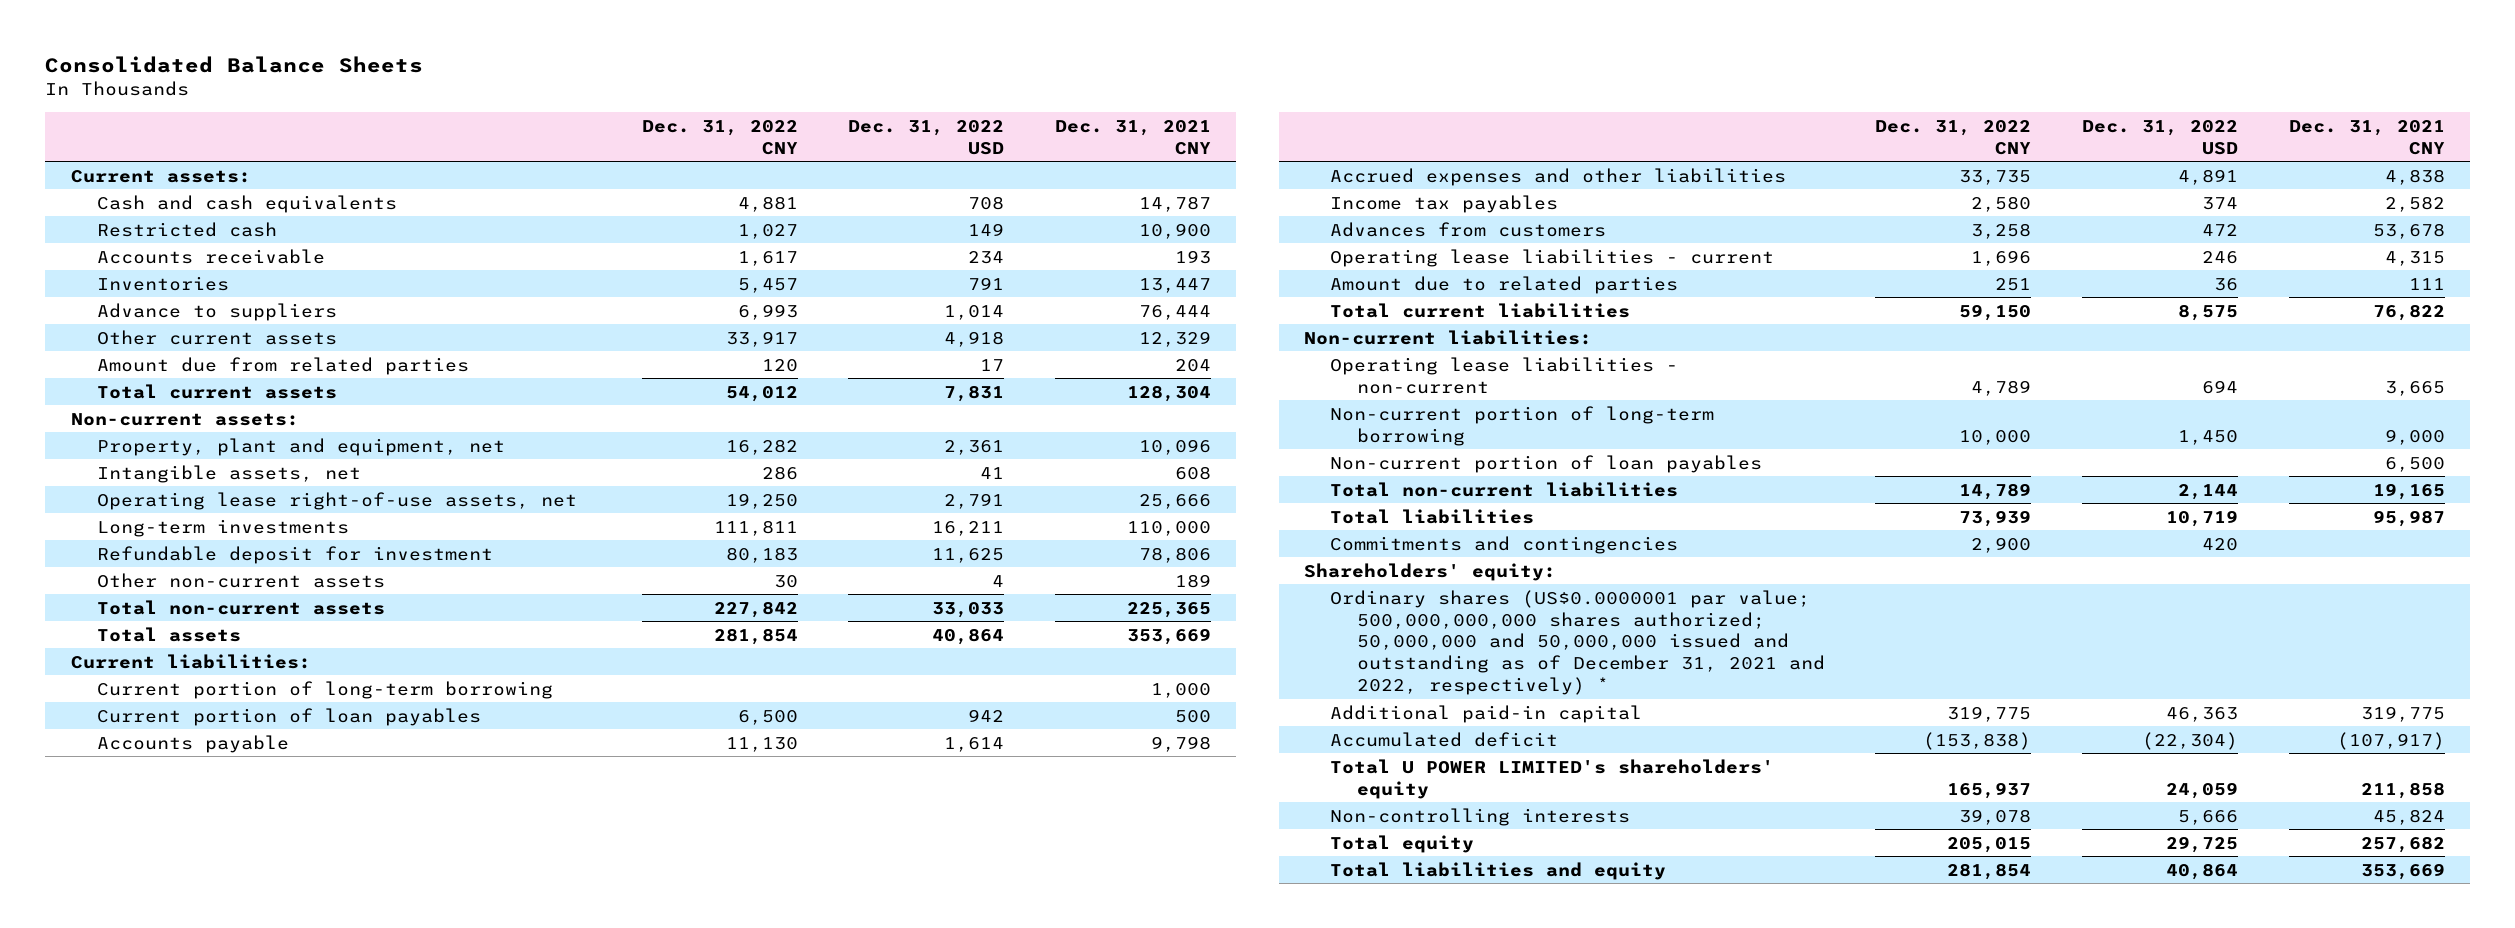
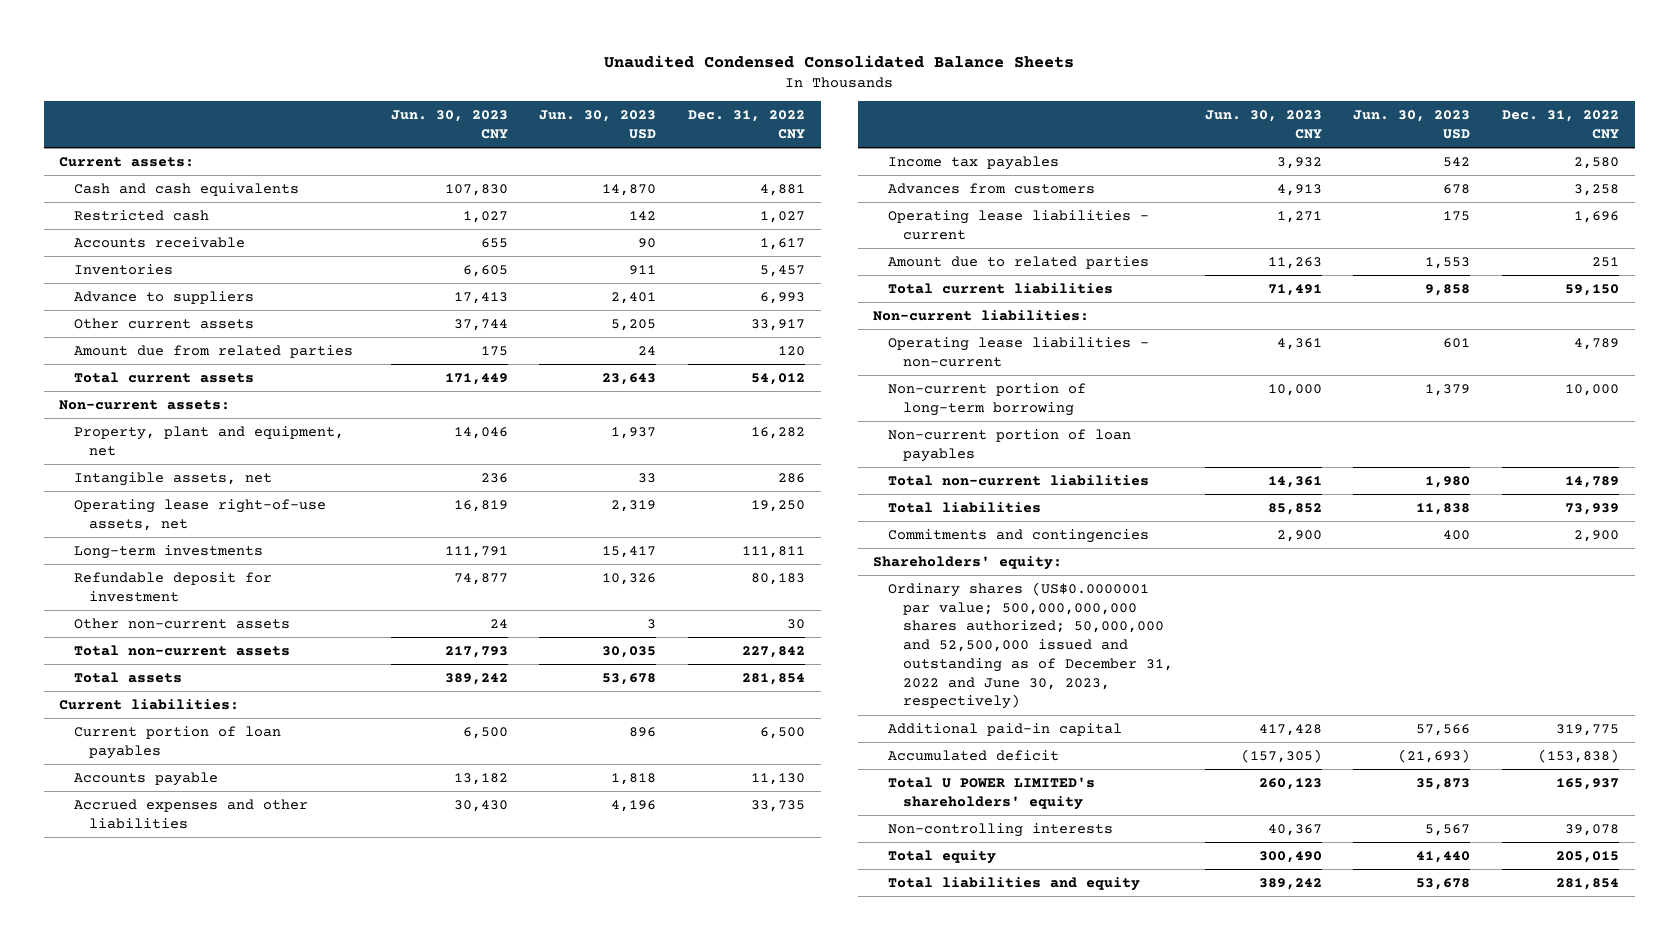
- Consolidated Balance Sheets
+ Unaudited Condensed Consolidated Balance Sheets
- | Dec. 31, 2022 CNY | Dec. 31, 2022 USD | Dec. 31, 2021 CNY
+ | Jun. 30, 2023 CNY | Jun. 30, 2023 USD | Dec. 31, 2022 CNY
- Current portion of long-term borrowing | | | 1,000
- Ordinary shares (US$0.0000001 par value; 500,000,000,000 shares authorized; 50,000,000 and 50,000,000 issued and outstanding as of December 31, 2021 and 2022, respectively) *
+ Ordinary shares (US$0.0000001 par value; 500,000,000,000 shares authorized; 50,000,000 and 52,500,000 issued and outstanding as of December 31, 2022 and June 30, 2023, respectively)

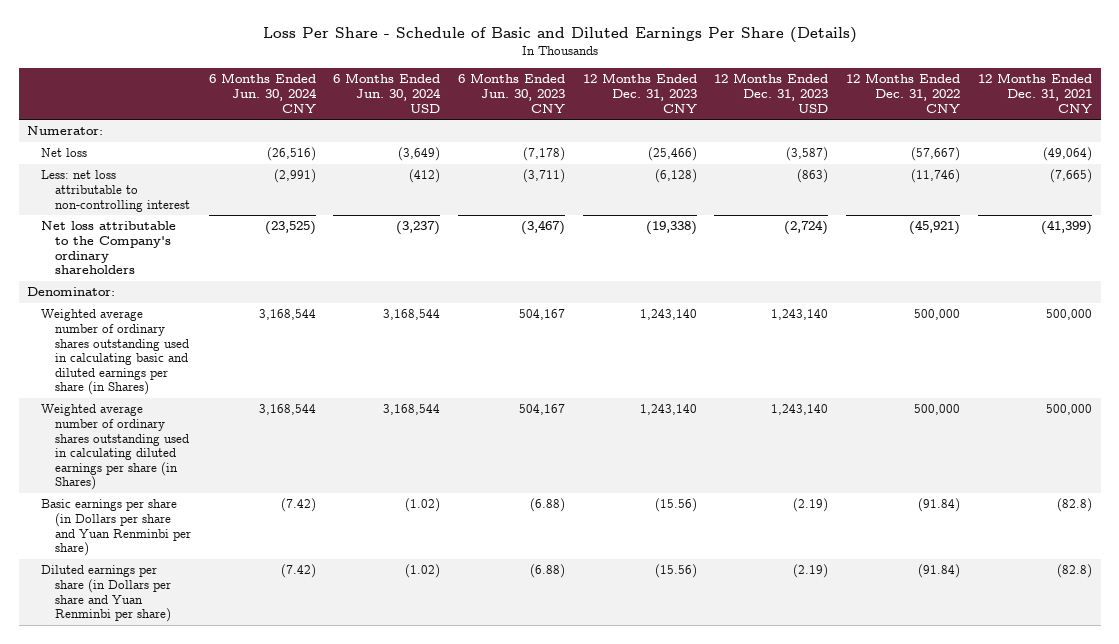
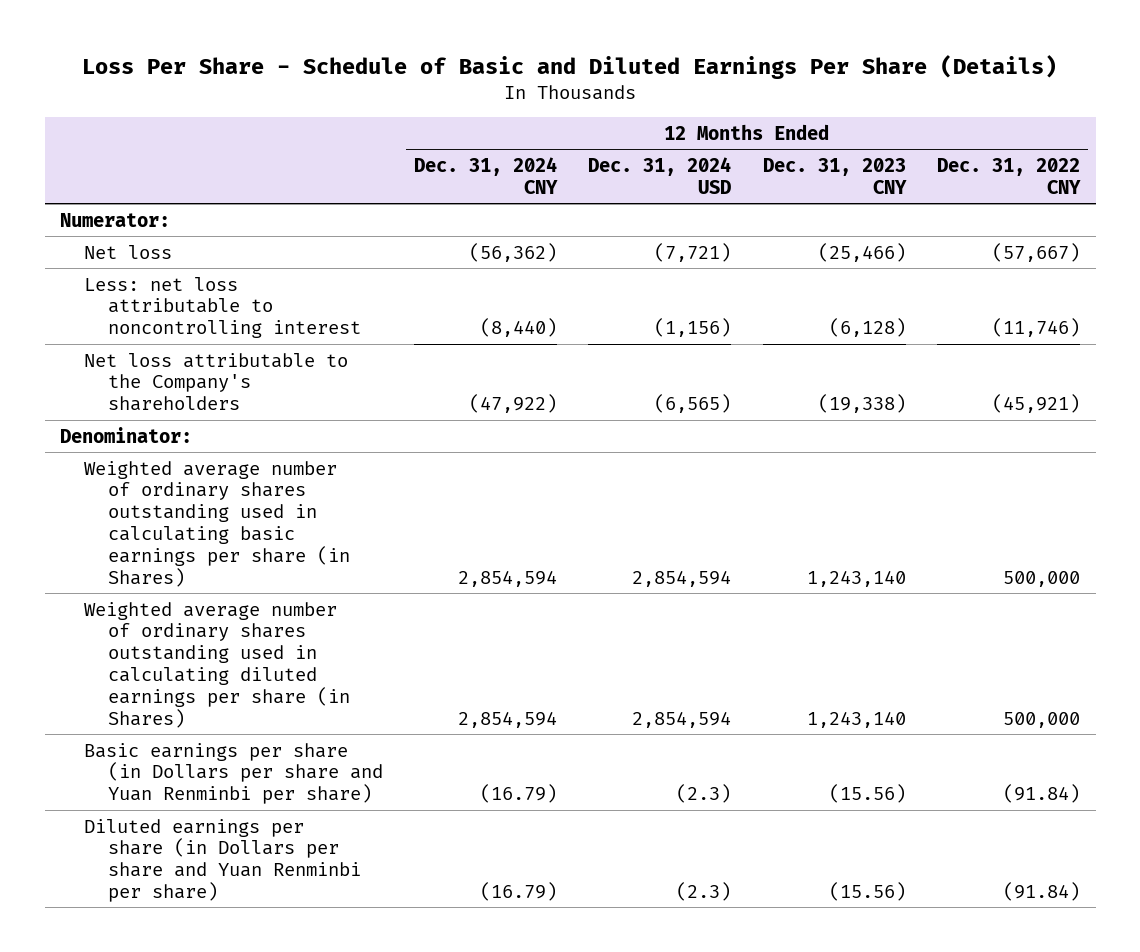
- | 6 Months Ended Jun. 30, 2024 CNY | 6 Months Ended Jun. 30, 2024 USD | 6 Months Ended Jun. 30, 2023 CNY | 12 Months Ended Dec. 31, 2023 CNY | 12 Months Ended Dec. 31, 2023 USD | 12 Months Ended Dec. 31, 2022 CNY | 12 Months Ended Dec. 31, 2021 CNY
+ | 12 Months Ended Dec. 31, 2024 CNY | 12 Months Ended Dec. 31, 2024 USD | 12 Months Ended Dec. 31, 2023 CNY | 12 Months Ended Dec. 31, 2022 CNY
- Less: net loss attributable to non-controlling interest | (2,991) | (412) | (3,711) | (6,128) | (863) | (11,746) | (7,665)
- Net loss attributable to the Company's ordinary shareholders | (23,525) | (3,237) | (3,467) | (19,338) | (2,724) | (45,921) | (41,399)
+ Less: net loss attributable to noncontrolling interest | (8,440) | (1,156) | (6,128) | (11,746)
+ Net loss attributable to the Company's shareholders | (47,922) | (6,565) | (19,338) | (45,921)
- Weighted average number of ordinary shares outstanding used in calculating basic and diluted earnings per share (in Shares) | 3,168,544 | 3,168,544 | 504,167 | 1,243,140 | 1,243,140 | 500,000 | 500,000
+ Weighted average number of ordinary shares outstanding used in calculating basic earnings per share (in Shares) | 2,854,594 | 2,854,594 | 1,243,140 | 500,000

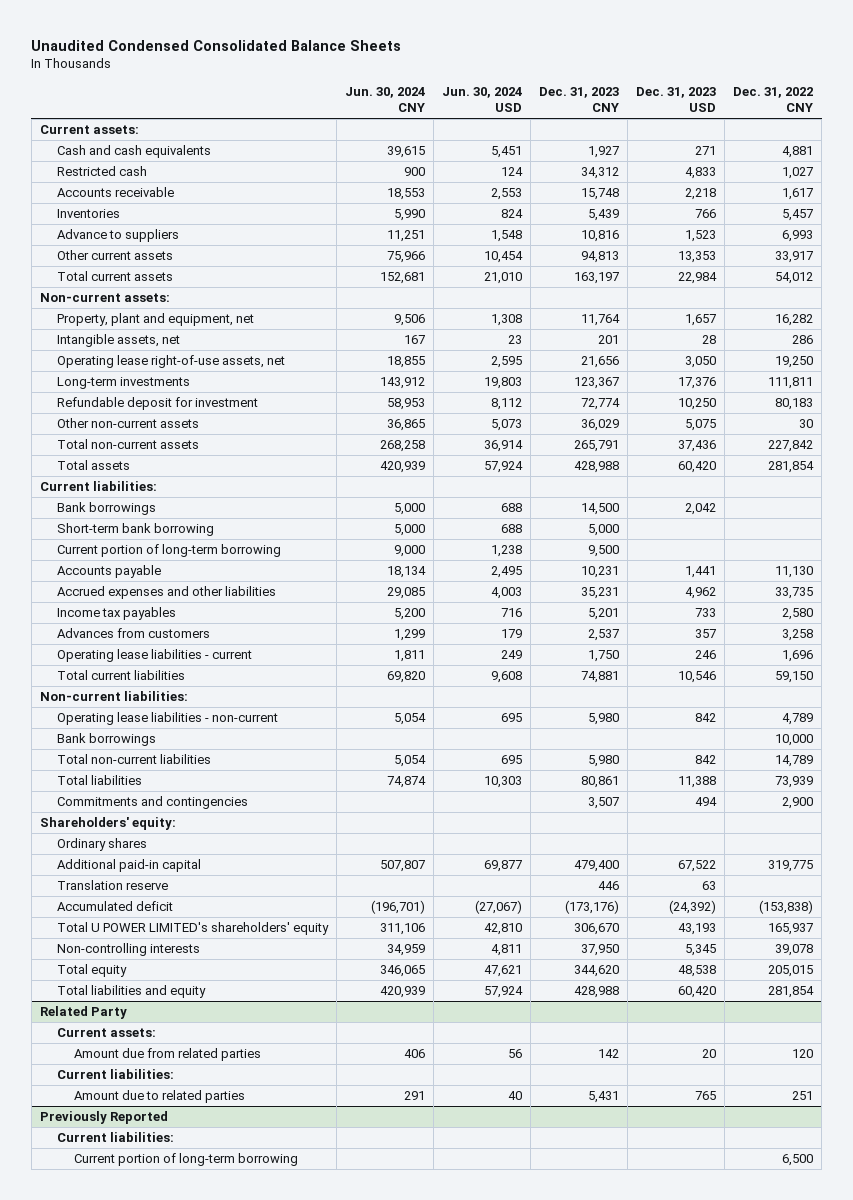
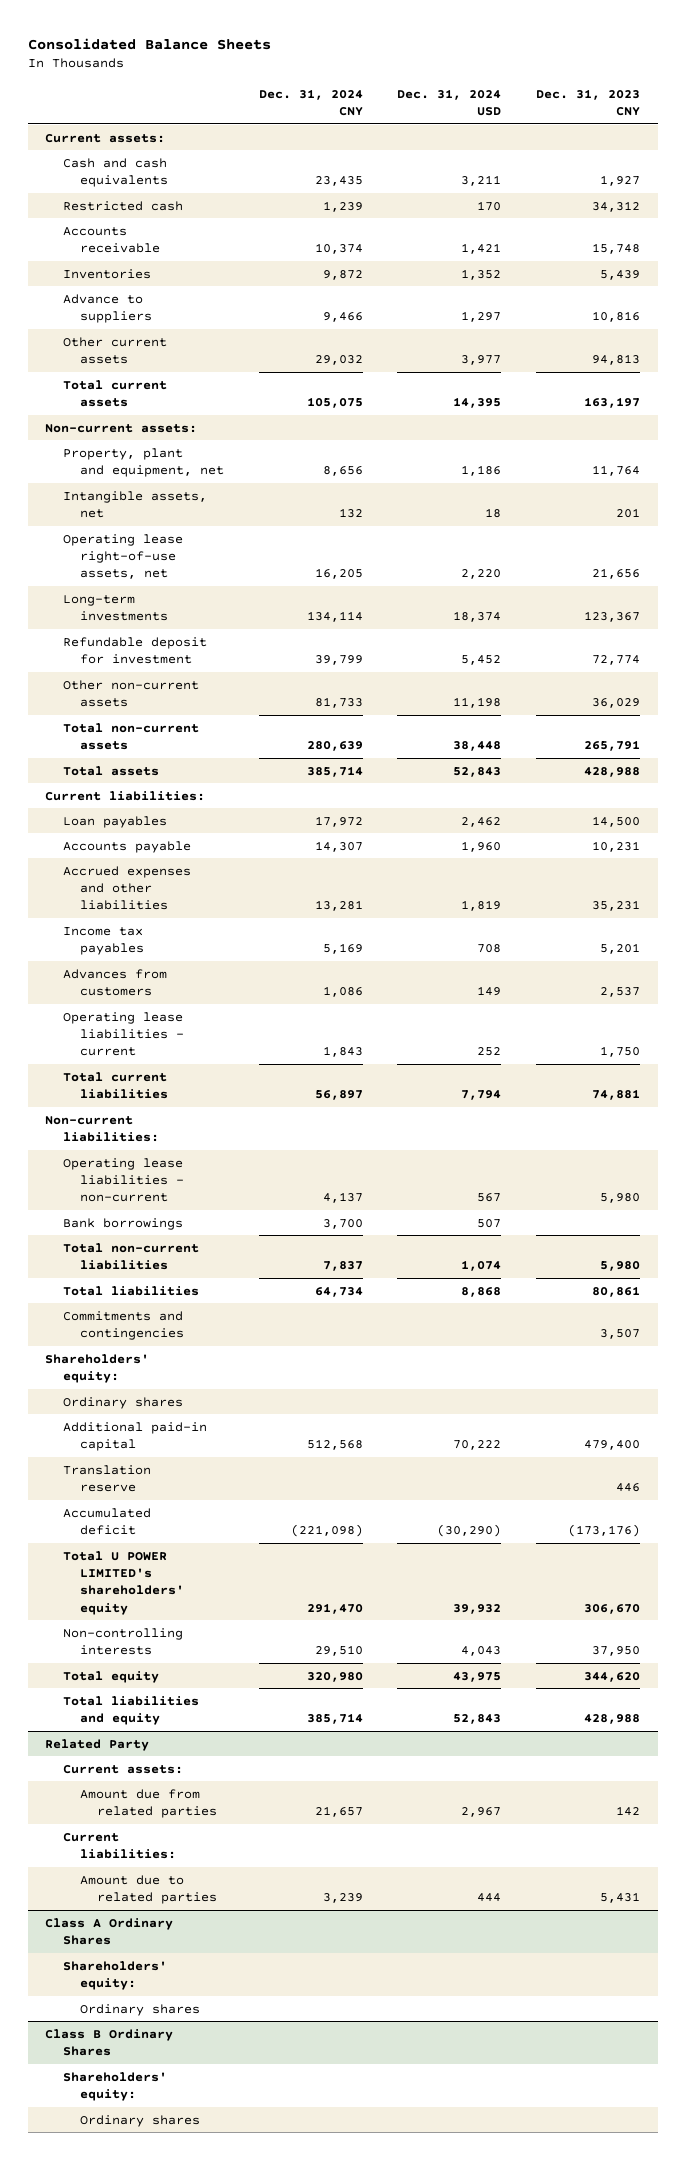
- Unaudited Condensed Consolidated Balance Sheets
+ Consolidated Balance Sheets
- | Jun. 30, 2024 CNY | Jun. 30, 2024 USD | Dec. 31, 2023 CNY | Dec. 31, 2023 USD | Dec. 31, 2022 CNY
+ | Dec. 31, 2024 CNY | Dec. 31, 2024 USD | Dec. 31, 2023 CNY
- Bank borrowings | 5,000 | 688 | 14,500 | 2,042 |
- Short-term bank borrowing | 5,000 | 688 | 5,000 | |
- Current portion of long-term borrowing | 9,000 | 1,238 | 9,500 | |
+ Loan payables | 17,972 | 2,462 | 14,500
- Previously Reported
- Current liabilities:
- Current portion of long-term borrowing | | | | | 6,500
+ Class A Ordinary Shares
+ Shareholders' equity:
+ Ordinary shares
+ Class B Ordinary Shares
+ Shareholders' equity:
+ Ordinary shares

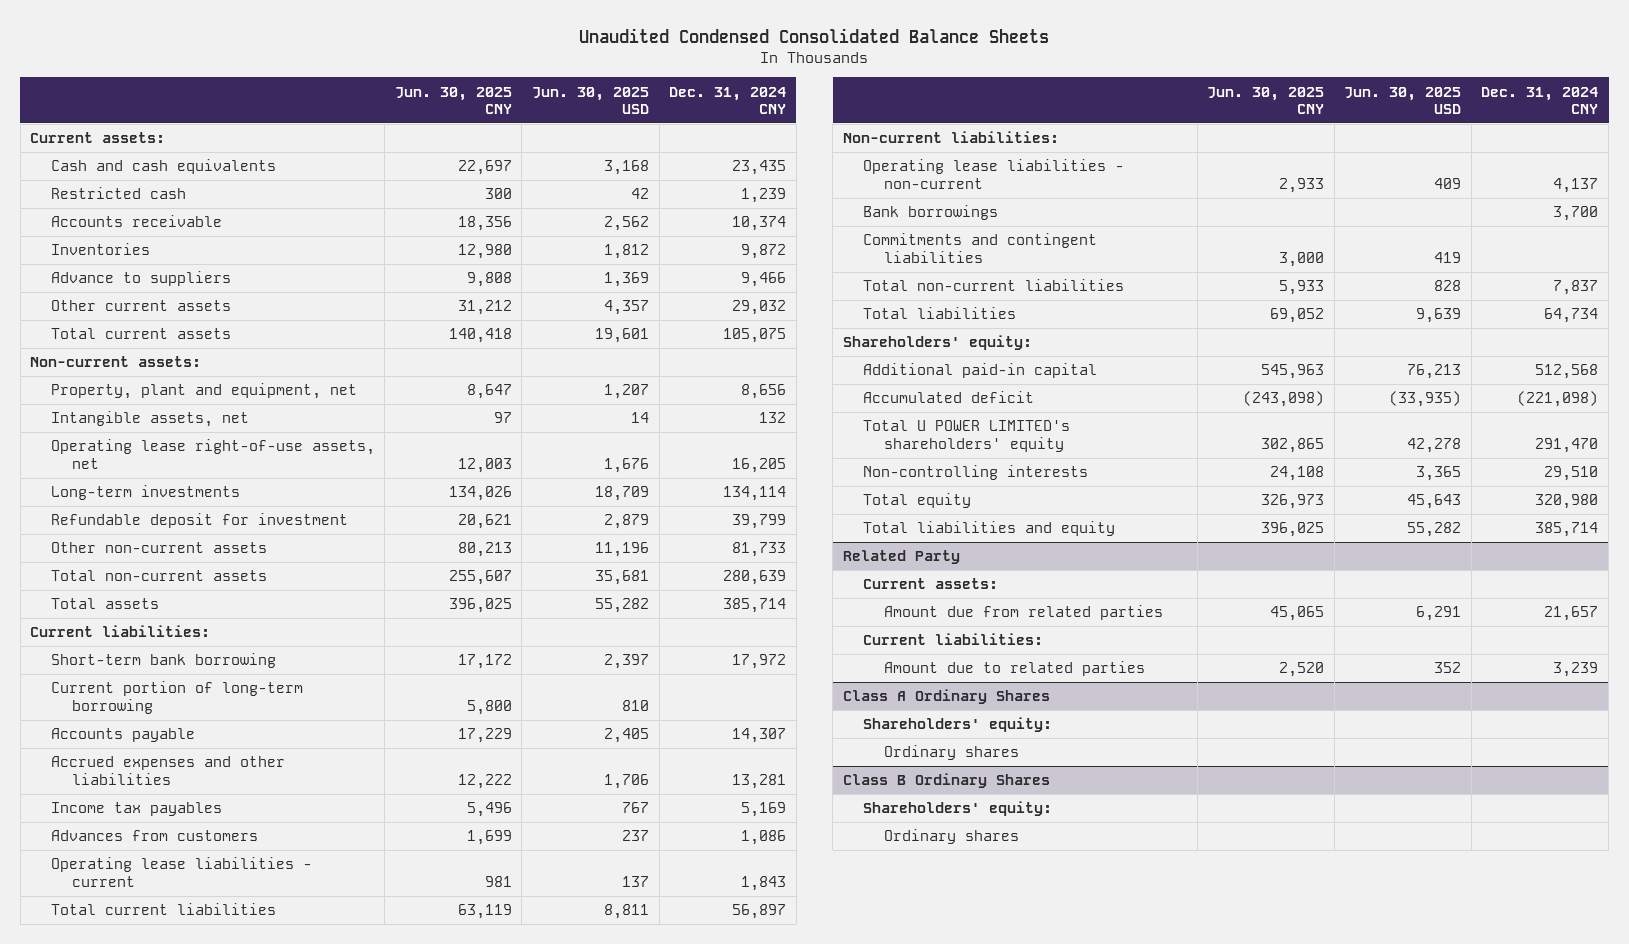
- Consolidated Balance Sheets
+ Unaudited Condensed Consolidated Balance Sheets
- | Dec. 31, 2024 CNY | Dec. 31, 2024 USD | Dec. 31, 2023 CNY
+ | Jun. 30, 2025 CNY | Jun. 30, 2025 USD | Dec. 31, 2024 CNY
- Loan payables | 17,972 | 2,462 | 14,500
+ Short-term bank borrowing | 17,172 | 2,397 | 17,972
+ Current portion of long-term borrowing | 5,800 | 810 |
+ Commitments and contingent liabilities | 3,000 | 419 |
- Commitments and contingencies | | | 3,507
- Ordinary shares
- Translation reserve | | | 446

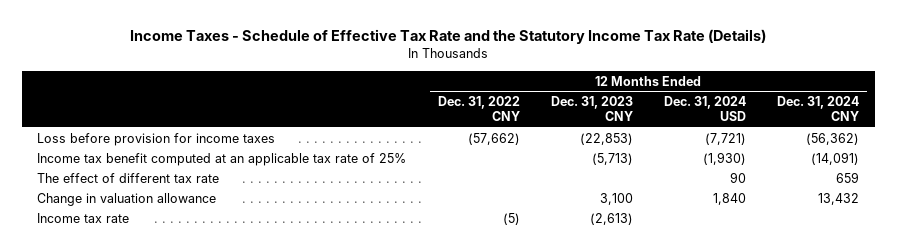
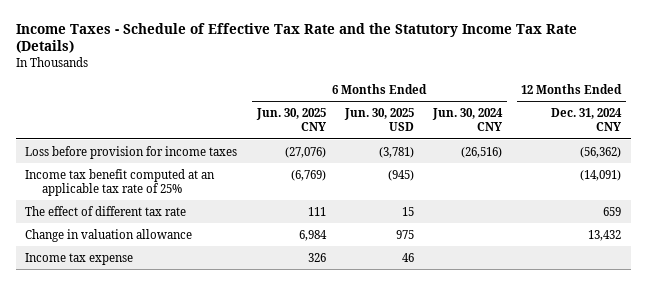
- | 12 Months Ended Dec. 31, 2022 CNY | 12 Months Ended Dec. 31, 2023 CNY | 12 Months Ended Dec. 31, 2024 USD | 12 Months Ended Dec. 31, 2024 CNY
+ | 6 Months Ended Jun. 30, 2025 CNY | 6 Months Ended Jun. 30, 2025 USD | 6 Months Ended Jun. 30, 2024 CNY | 12 Months Ended Dec. 31, 2024 CNY
- Income tax rate | (5) | (2,613) | |
+ Income tax expense | 326 | 46 | |

